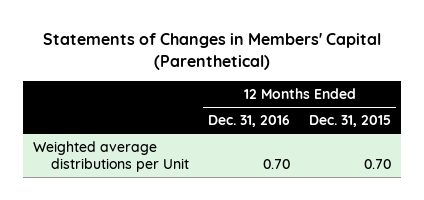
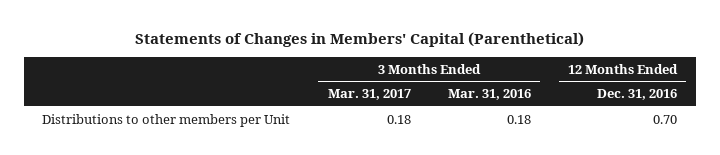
- | 12 Months Ended Dec. 31, 2016 | 12 Months Ended Dec. 31, 2015
+ | 3 Months Ended Mar. 31, 2017 | 3 Months Ended Mar. 31, 2016 | 12 Months Ended Dec. 31, 2016
- Weighted average distributions per Unit | 0.70 | 0.70
+ Distributions to other members per Unit | 0.18 | 0.18 | 0.70

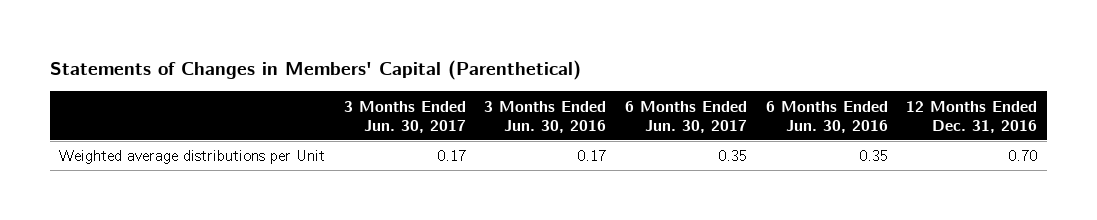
- | 3 Months Ended Mar. 31, 2017 | 3 Months Ended Mar. 31, 2016 | 12 Months Ended Dec. 31, 2016
+ | 3 Months Ended Jun. 30, 2017 | 3 Months Ended Jun. 30, 2016 | 6 Months Ended Jun. 30, 2017 | 6 Months Ended Jun. 30, 2016 | 12 Months Ended Dec. 31, 2016
- Distributions to other members per Unit | 0.18 | 0.18 | 0.70
+ Weighted average distributions per Unit | 0.17 | 0.17 | 0.35 | 0.35 | 0.70

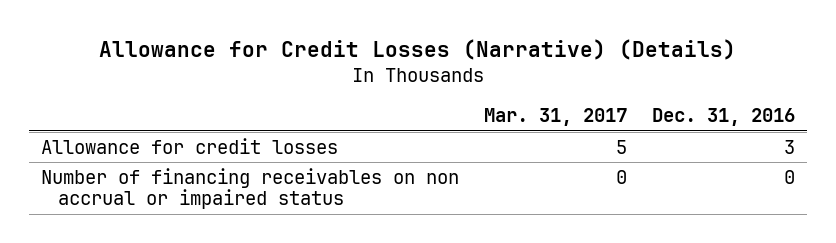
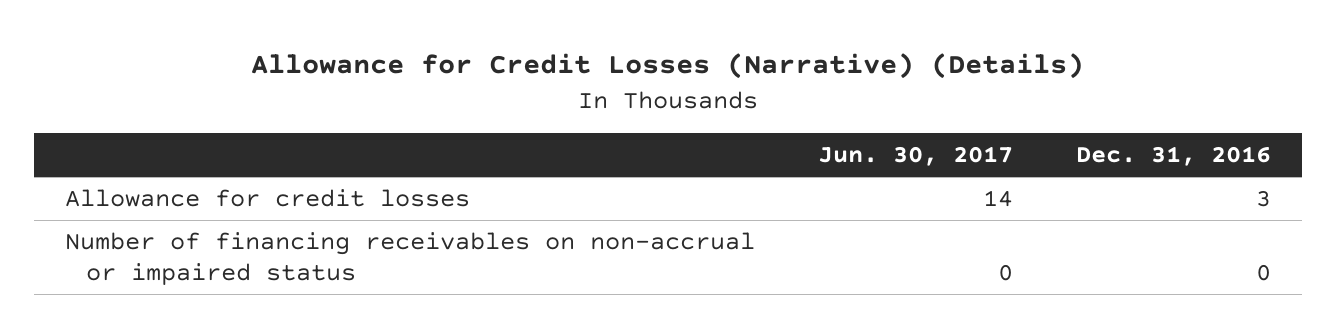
- | Mar. 31, 2017 | Dec. 31, 2016
+ | Jun. 30, 2017 | Dec. 31, 2016
- Number of financing receivables on non accrual or impaired status | 0 | 0
+ Number of financing receivables on non-accrual or impaired status | 0 | 0

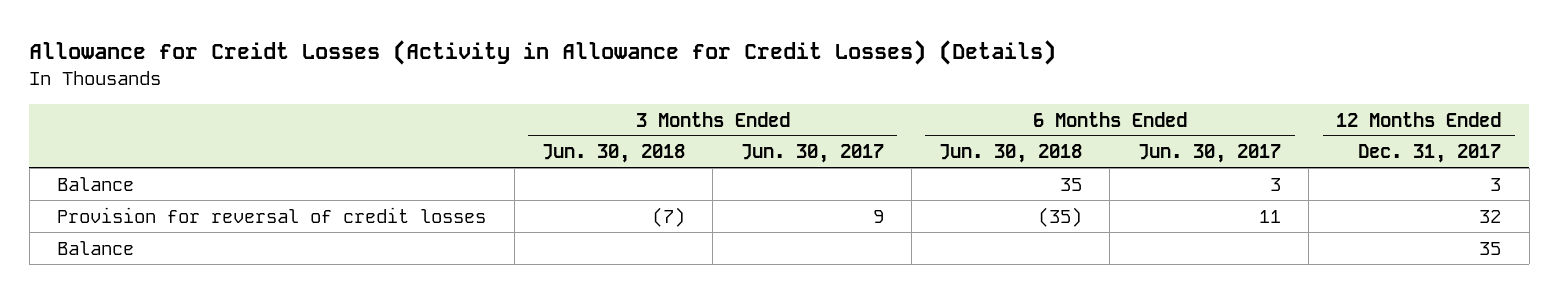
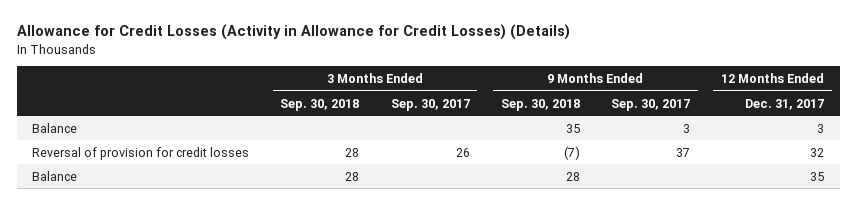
- Allowance for Creidt Losses (Activity in Allowance for Credit Losses) (Details)
+ Allowance for Credit Losses (Activity in Allowance for Credit Losses) (Details)
- | 3 Months Ended Jun. 30, 2018 | 3 Months Ended Jun. 30, 2017 | 6 Months Ended Jun. 30, 2018 | 6 Months Ended Jun. 30, 2017 | 12 Months Ended Dec. 31, 2017
+ | 3 Months Ended Sep. 30, 2018 | 3 Months Ended Sep. 30, 2017 | 9 Months Ended Sep. 30, 2018 | 9 Months Ended Sep. 30, 2017 | 12 Months Ended Dec. 31, 2017
- Provision for reversal of credit losses | (7) | 9 | (35) | 11 | 32
+ Reversal of provision for credit losses | 28 | 26 | (7) | 37 | 32

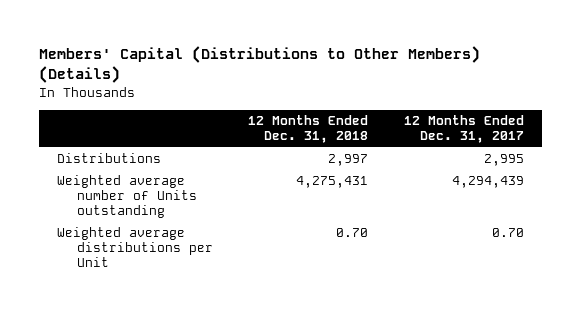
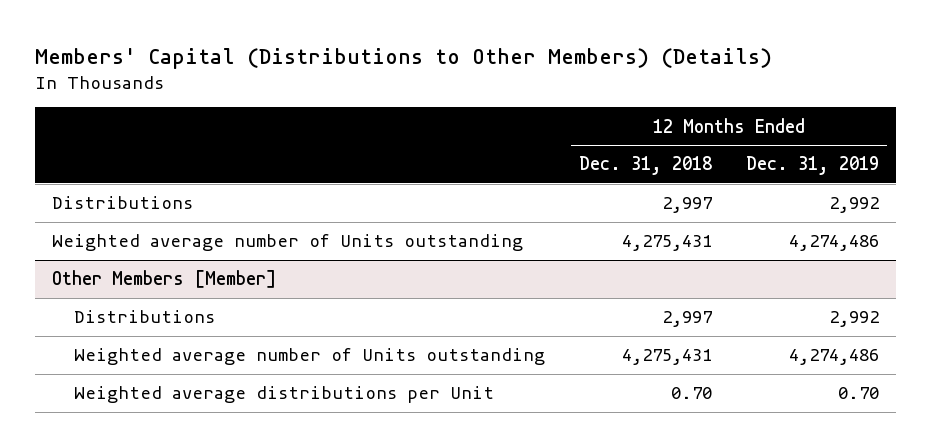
- | 12 Months Ended Dec. 31, 2018 | 12 Months Ended Dec. 31, 2017
+ | 12 Months Ended Dec. 31, 2018 | 12 Months Ended Dec. 31, 2019
+ Other Members [Member]
+ Distributions | 2,997 | 2,992
+ Weighted average number of Units outstanding | 4,275,431 | 4,274,486

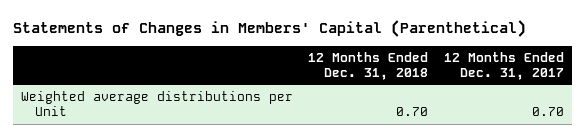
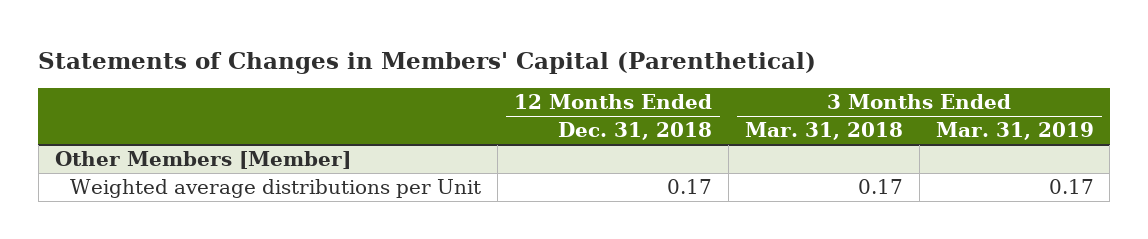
- | 12 Months Ended Dec. 31, 2018 | 12 Months Ended Dec. 31, 2017
+ | 12 Months Ended Dec. 31, 2018 | 3 Months Ended Mar. 31, 2018 | 3 Months Ended Mar. 31, 2019
- Weighted average distributions per Unit | 0.70 | 0.70
+ Other Members [Member]
+ Weighted average distributions per Unit | 0.17 | 0.17 | 0.17

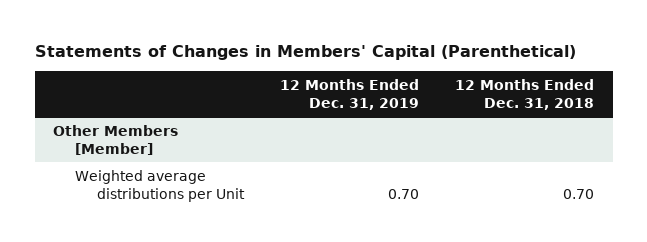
- | 12 Months Ended Dec. 31, 2018 | 3 Months Ended Mar. 31, 2018 | 3 Months Ended Mar. 31, 2019
+ | 12 Months Ended Dec. 31, 2019 | 12 Months Ended Dec. 31, 2018
@ Other Members [Member]
- Weighted average distributions per Unit | 0.17 | 0.17 | 0.17
+ Weighted average distributions per Unit | 0.70 | 0.70

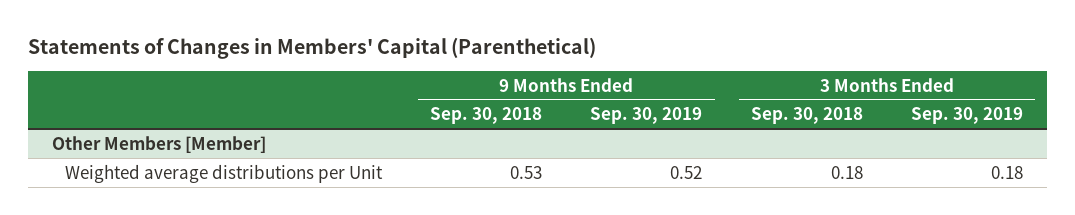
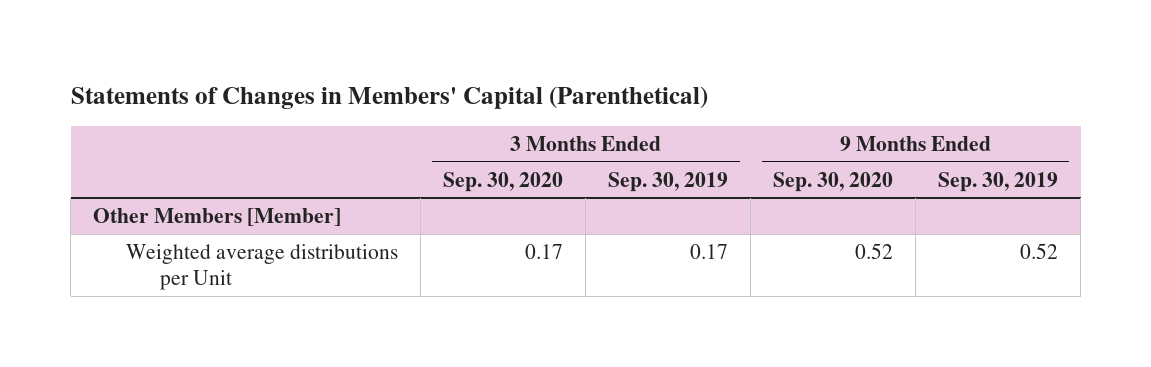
- | 9 Months Ended Sep. 30, 2018 | 9 Months Ended Sep. 30, 2019 | 3 Months Ended Sep. 30, 2018 | 3 Months Ended Sep. 30, 2019
+ | 3 Months Ended Sep. 30, 2020 | 3 Months Ended Sep. 30, 2019 | 9 Months Ended Sep. 30, 2020 | 9 Months Ended Sep. 30, 2019
@ Other Members [Member]
- Weighted average distributions per Unit | 0.53 | 0.52 | 0.18 | 0.18
+ Weighted average distributions per Unit | 0.17 | 0.17 | 0.52 | 0.52

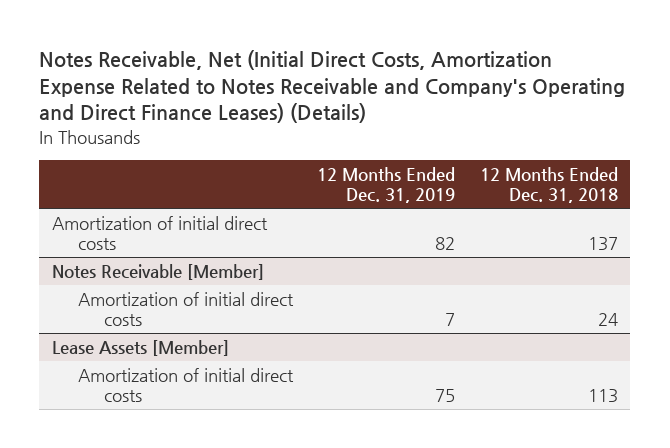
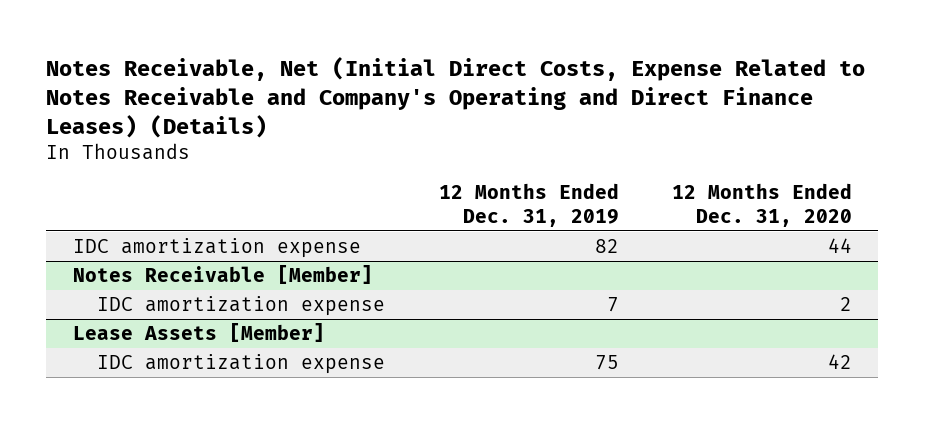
- Notes Receivable, Net (Initial Direct Costs, Amortization Expense Related to Notes Receivable and Company's Operating and Direct Finance Leases) (Details)
+ Notes Receivable, Net (Initial Direct Costs, Expense Related to Notes Receivable and Company's Operating and Direct Finance Leases) (Details)
- | 12 Months Ended Dec. 31, 2019 | 12 Months Ended Dec. 31, 2018
+ | 12 Months Ended Dec. 31, 2019 | 12 Months Ended Dec. 31, 2020
- Amortization of initial direct costs | 82 | 137
+ IDC amortization expense | 82 | 44
@ Notes Receivable [Member]
- Amortization of initial direct costs | 7 | 24
+ IDC amortization expense | 7 | 2
@ Lease Assets [Member]
- Amortization of initial direct costs | 75 | 113
+ IDC amortization expense | 75 | 42

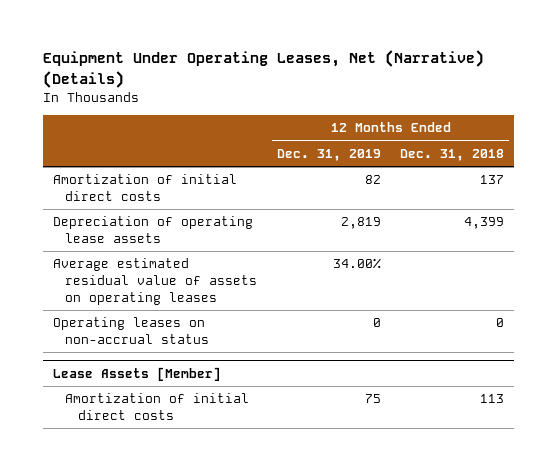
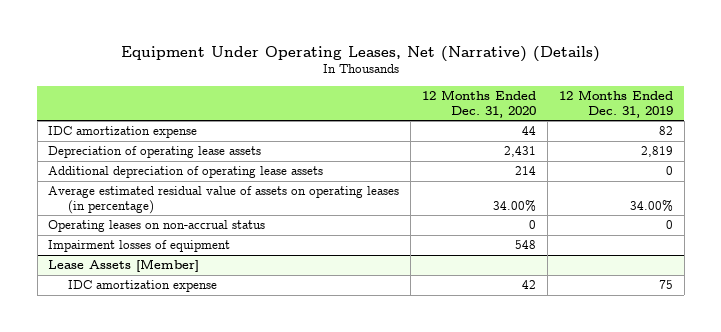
- | 12 Months Ended Dec. 31, 2019 | 12 Months Ended Dec. 31, 2018
+ | 12 Months Ended Dec. 31, 2020 | 12 Months Ended Dec. 31, 2019
- Amortization of initial direct costs | 82 | 137
+ IDC amortization expense | 44 | 82
- Average estimated residual value of assets on operating leases | 34.00% |
+ Additional depreciation of operating lease assets | 214 | 0
+ Average estimated residual value of assets on operating leases (in percentage) | 34.00% | 34.00%
+ Impairment losses of equipment | 548 |
@ Lease Assets [Member]
- Amortization of initial direct costs | 75 | 113
+ IDC amortization expense | 42 | 75

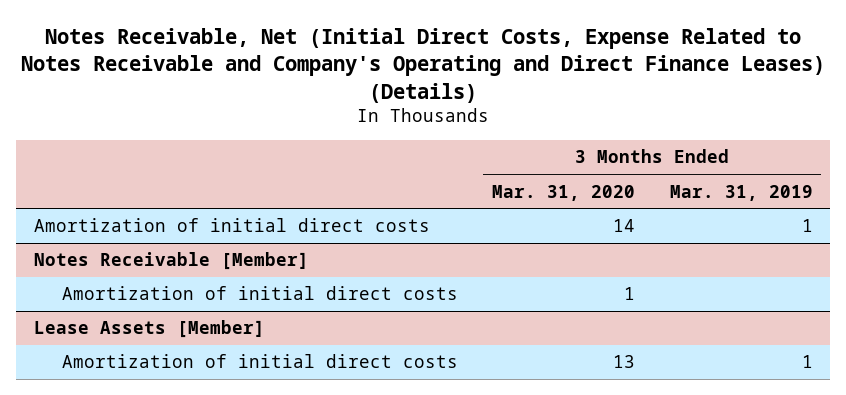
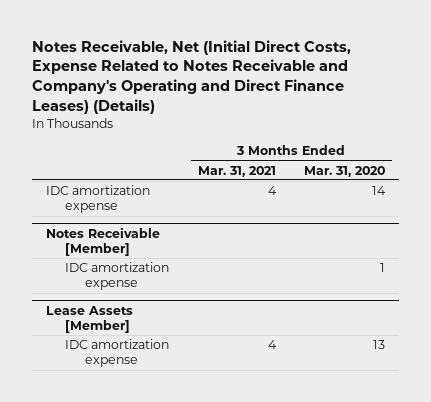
- | 3 Months Ended Mar. 31, 2020 | 3 Months Ended Mar. 31, 2019
+ | 3 Months Ended Mar. 31, 2021 | 3 Months Ended Mar. 31, 2020
- Amortization of initial direct costs | 14 | 1
+ IDC amortization expense | 4 | 14
@ Notes Receivable [Member]
- Amortization of initial direct costs | 1 |
+ IDC amortization expense | | 1
@ Lease Assets [Member]
- Amortization of initial direct costs | 13 | 1
+ IDC amortization expense | 4 | 13

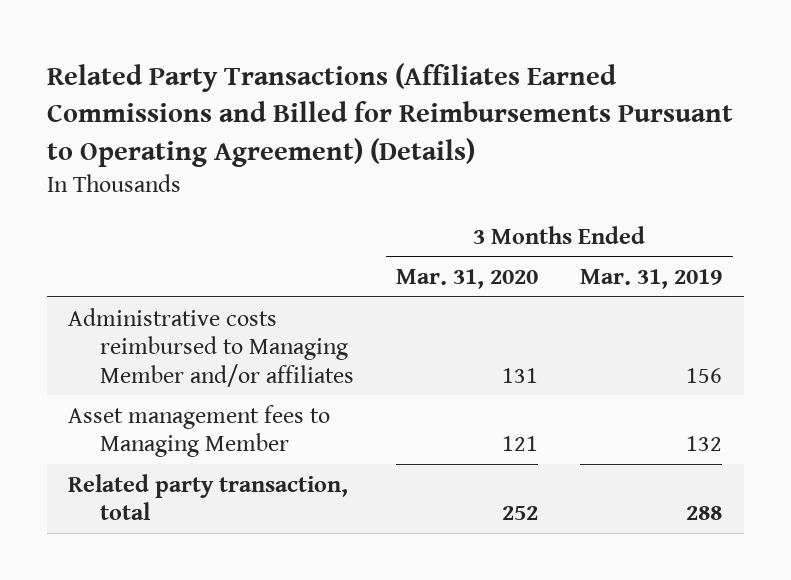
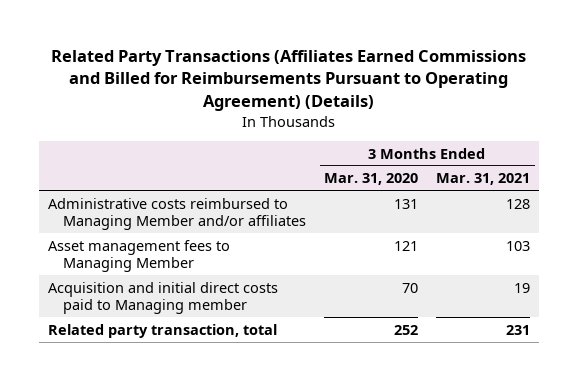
- | 3 Months Ended Mar. 31, 2020 | 3 Months Ended Mar. 31, 2019
+ | 3 Months Ended Mar. 31, 2020 | 3 Months Ended Mar. 31, 2021
+ Acquisition and initial direct costs paid to Managing member | 70 | 19

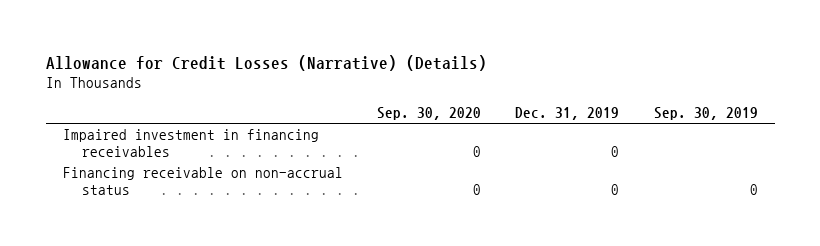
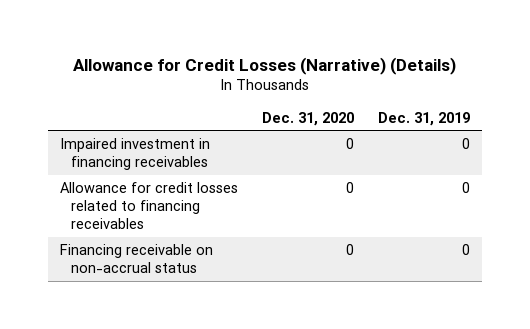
- | Sep. 30, 2020 | Dec. 31, 2019 | Sep. 30, 2019
+ | Dec. 31, 2020 | Dec. 31, 2019
+ Allowance for credit losses related to financing receivables | 0 | 0

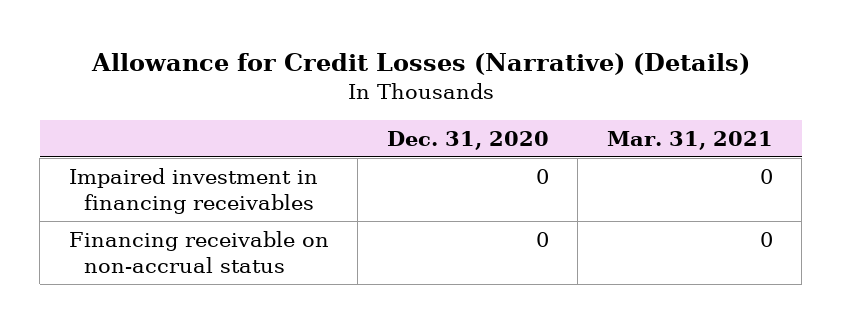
- | Dec. 31, 2020 | Dec. 31, 2019
+ | Dec. 31, 2020 | Mar. 31, 2021
- Allowance for credit losses related to financing receivables | 0 | 0

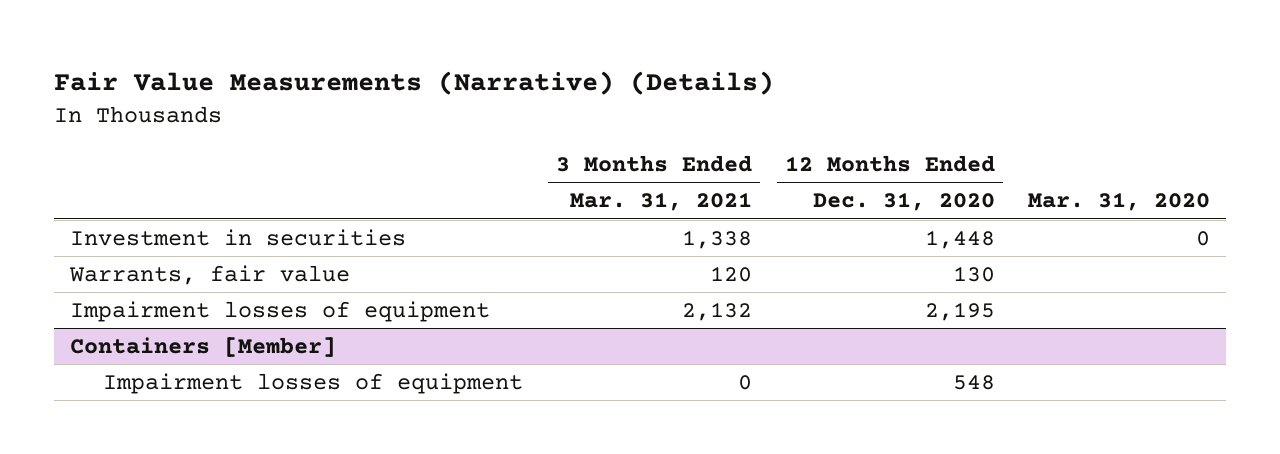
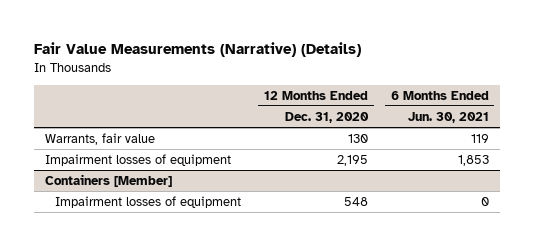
- | 3 Months Ended Mar. 31, 2021 | 12 Months Ended Dec. 31, 2020 | Mar. 31, 2020
+ | 12 Months Ended Dec. 31, 2020 | 6 Months Ended Jun. 30, 2021
- Investment in securities | 1,338 | 1,448 | 0

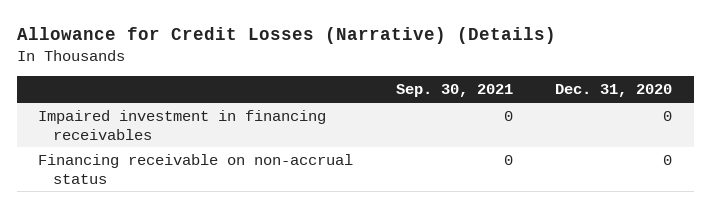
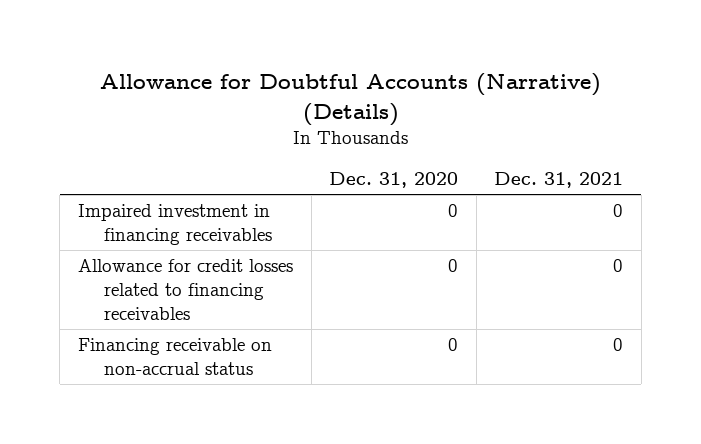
- Allowance for Credit Losses (Narrative) (Details)
+ Allowance for Doubtful Accounts (Narrative) (Details)
- | Sep. 30, 2021 | Dec. 31, 2020
+ | Dec. 31, 2020 | Dec. 31, 2021
+ Allowance for credit losses related to financing receivables | 0 | 0

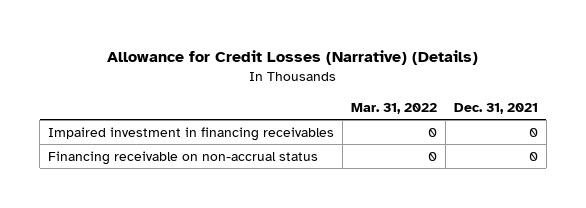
- Allowance for Doubtful Accounts (Narrative) (Details)
+ Allowance for Credit Losses (Narrative) (Details)
- | Dec. 31, 2020 | Dec. 31, 2021
+ | Mar. 31, 2022 | Dec. 31, 2021
- Allowance for credit losses related to financing receivables | 0 | 0

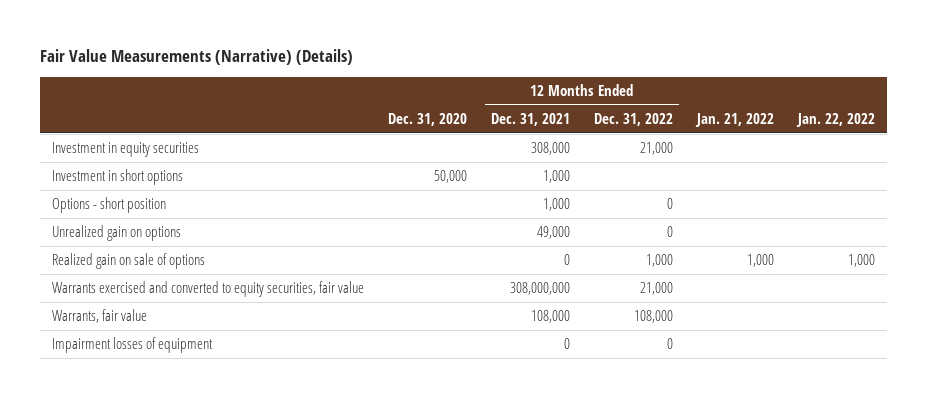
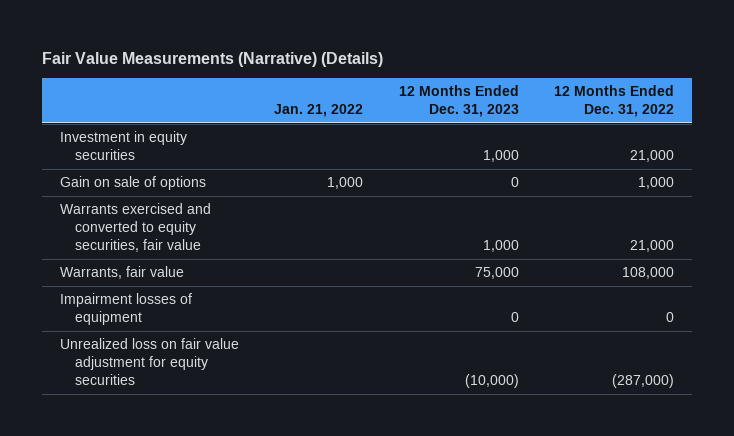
- | Dec. 31, 2020 | 12 Months Ended Dec. 31, 2021 | 12 Months Ended Dec. 31, 2022 | Jan. 21, 2022 | Jan. 22, 2022
+ | Jan. 21, 2022 | 12 Months Ended Dec. 31, 2023 | 12 Months Ended Dec. 31, 2022
- Investment in short options | 50,000 | 1,000 | | |
- Options - short position | | 1,000 | 0 | |
- Unrealized gain on options | | 49,000 | 0 | |
- Realized gain on sale of options | | 0 | 1,000 | 1,000 | 1,000
+ Gain on sale of options | 1,000 | 0 | 1,000
+ Unrealized loss on fair value adjustment for equity securities | | (10,000) | (287,000)

